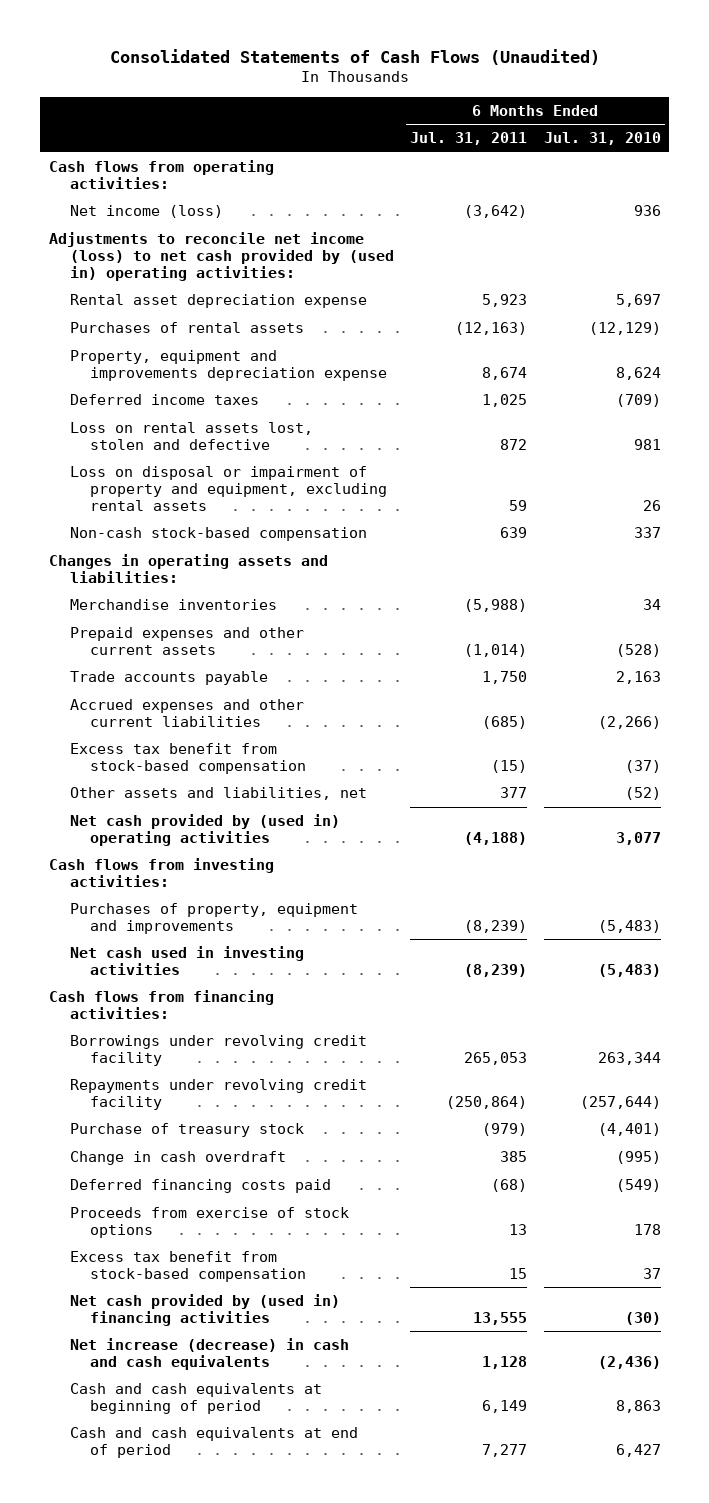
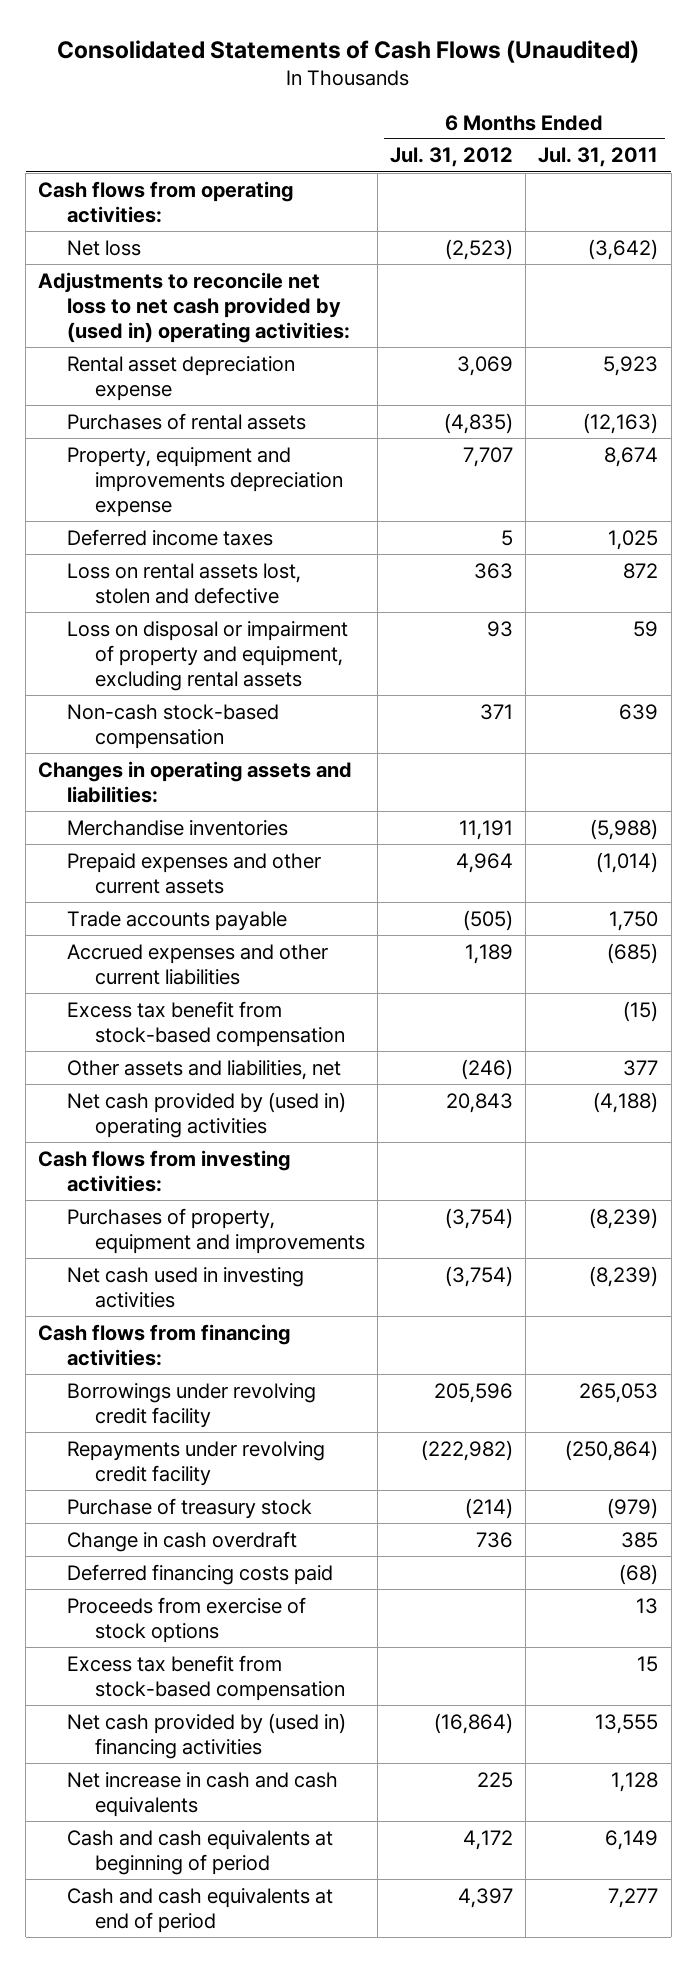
- | 6 Months Ended Jul. 31, 2011 | 6 Months Ended Jul. 31, 2010
+ | 6 Months Ended Jul. 31, 2012 | 6 Months Ended Jul. 31, 2011
- Net income (loss) | (3,642) | 936
- Adjustments to reconcile net income (loss) to net cash provided by (used in) operating activities:
+ Net loss | (2,523) | (3,642)
+ Adjustments to reconcile net loss to net cash provided by (used in) operating activities:
- Net increase (decrease) in cash and cash equivalents | 1,128 | (2,436)
+ Net increase in cash and cash equivalents | 225 | 1,128

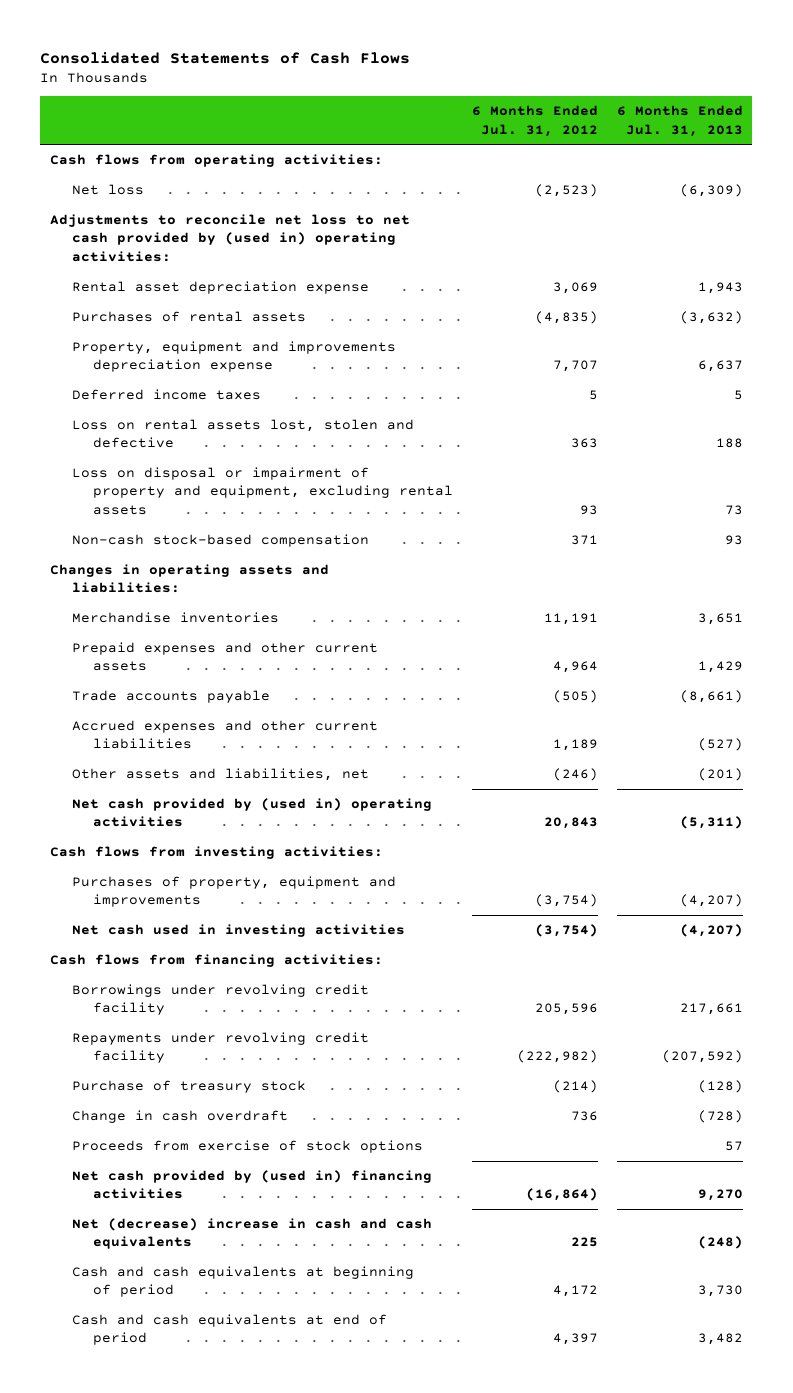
- Consolidated Statements of Cash Flows (Unaudited)
+ Consolidated Statements of Cash Flows
- | 6 Months Ended Jul. 31, 2012 | 6 Months Ended Jul. 31, 2011
+ | 6 Months Ended Jul. 31, 2012 | 6 Months Ended Jul. 31, 2013
- Excess tax benefit from stock-based compensation | | (15)
- Deferred financing costs paid | | (68)
- Excess tax benefit from stock-based compensation | | 15
- Net increase in cash and cash equivalents | 225 | 1,128
+ Net (decrease) increase in cash and cash equivalents | 225 | (248)

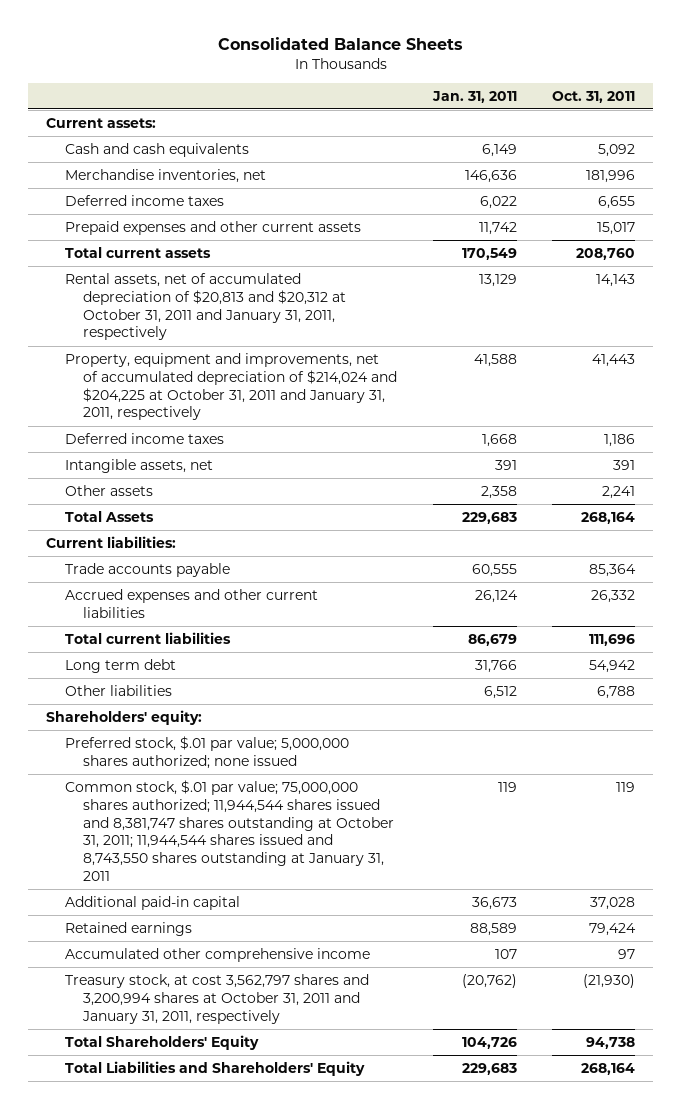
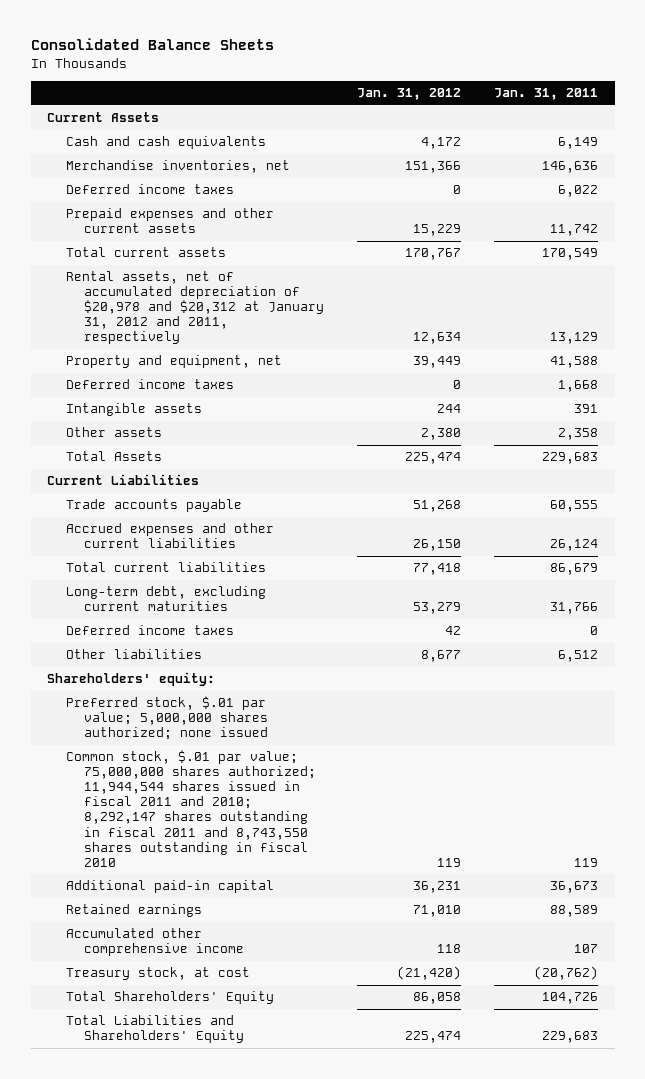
- | Jan. 31, 2011 | Oct. 31, 2011
+ | Jan. 31, 2012 | Jan. 31, 2011
- Current assets:
+ Current Assets
- Rental assets, net of accumulated depreciation of $20,813 and $20,312 at October 31, 2011 and January 31, 2011, respectively | 13,129 | 14,143
- Property, equipment and improvements, net of accumulated depreciation of $214,024 and $204,225 at October 31, 2011 and January 31, 2011, respectively | 41,588 | 41,443
+ Rental assets, net of accumulated depreciation of $20,978 and $20,312 at January 31, 2012 and 2011, respectively | 12,634 | 13,129
+ Property and equipment, net | 39,449 | 41,588
- Intangible assets, net | 391 | 391
+ Intangible assets | 244 | 391
- Current liabilities:
+ Current Liabilities
- Long term debt | 31,766 | 54,942
+ Long-term debt, excluding current maturities | 53,279 | 31,766
+ Deferred income taxes | 42 | 0
- Common stock, $.01 par value; 75,000,000 shares authorized; 11,944,544 shares issued and 8,381,747 shares outstanding at October 31, 2011; 11,944,544 shares issued and 8,743,550 shares outstanding at January 31, 2011 | 119 | 119
+ Common stock, $.01 par value; 75,000,000 shares authorized; 11,944,544 shares issued in fiscal 2011 and 2010; 8,292,147 shares outstanding in fiscal 2011 and 8,743,550 shares outstanding in fiscal 2010 | 119 | 119
- Treasury stock, at cost 3,562,797 shares and 3,200,994 shares at October 31, 2011 and January 31, 2011, respectively | (20,762) | (21,930)
+ Treasury stock, at cost | (21,420) | (20,762)

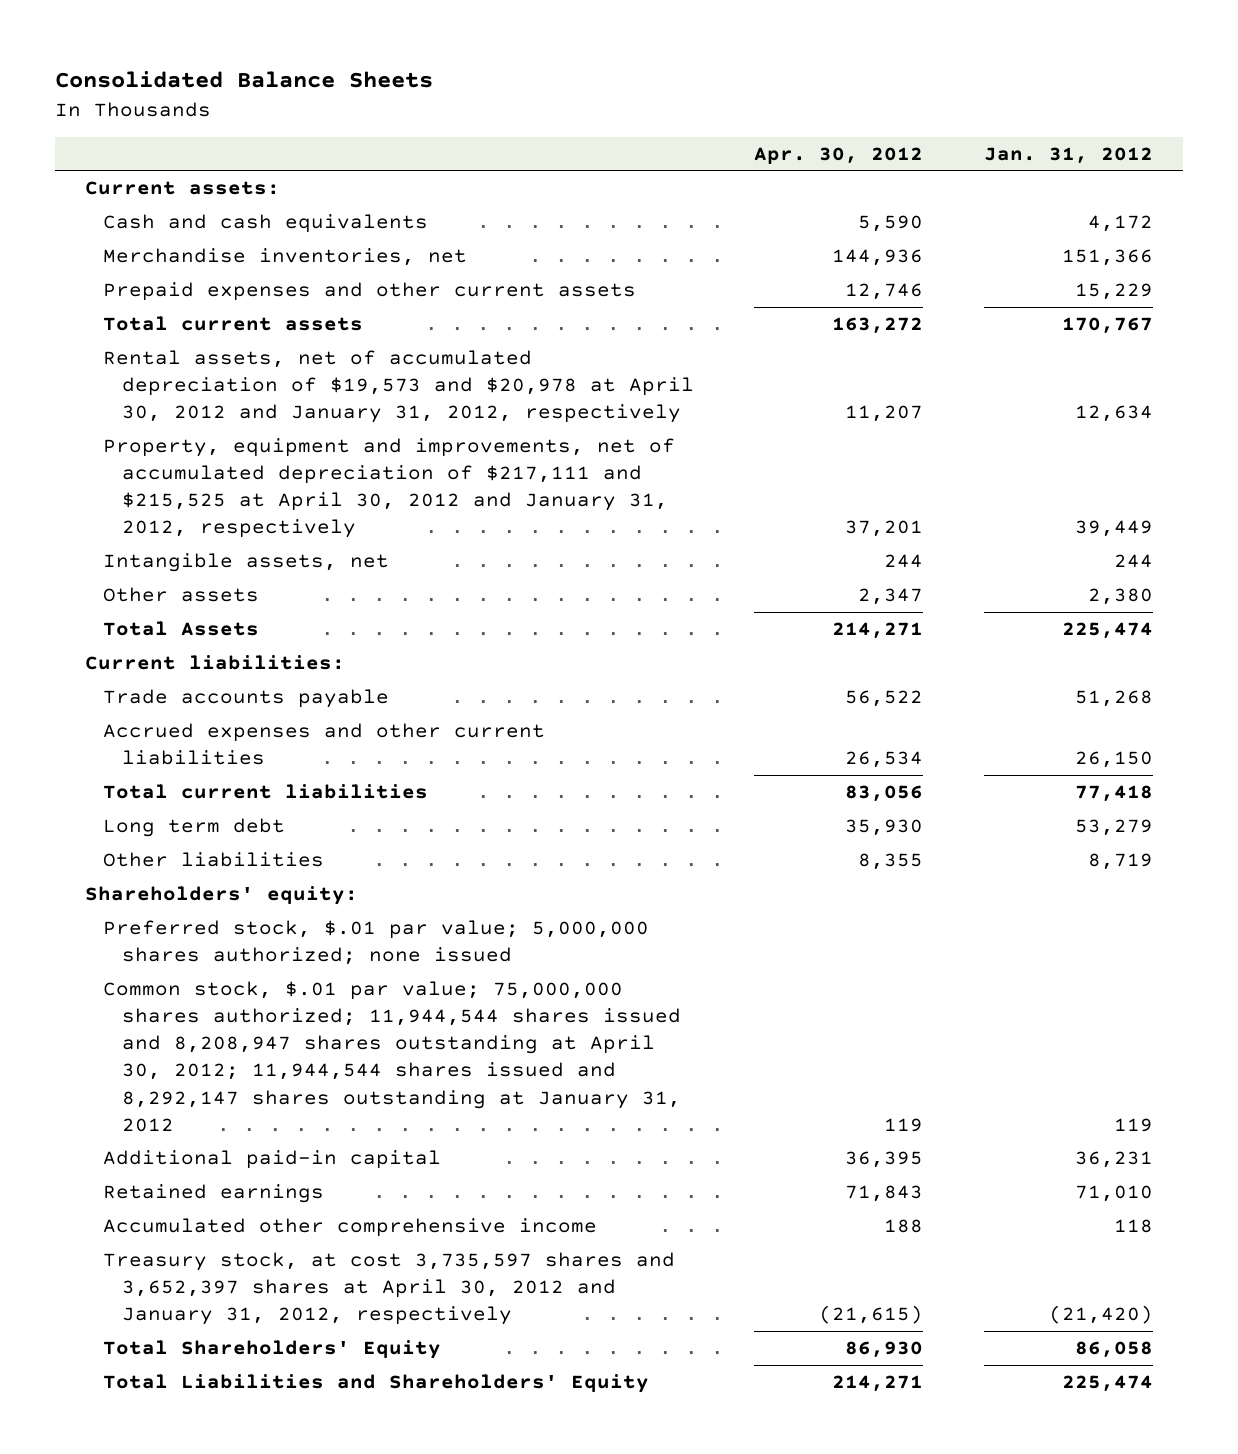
- | Jan. 31, 2012 | Jan. 31, 2011
+ | Apr. 30, 2012 | Jan. 31, 2012
- Current Assets
+ Current assets:
- Deferred income taxes | 0 | 6,022
- Rental assets, net of accumulated depreciation of $20,978 and $20,312 at January 31, 2012 and 2011, respectively | 12,634 | 13,129
- Property and equipment, net | 39,449 | 41,588
- Deferred income taxes | 0 | 1,668
- Intangible assets | 244 | 391
+ Rental assets, net of accumulated depreciation of $19,573 and $20,978 at April 30, 2012 and January 31, 2012, respectively | 11,207 | 12,634
+ Property, equipment and improvements, net of accumulated depreciation of $217,111 and $215,525 at April 30, 2012 and January 31, 2012, respectively | 37,201 | 39,449
+ Intangible assets, net | 244 | 244
- Current Liabilities
+ Current liabilities:
- Long-term debt, excluding current maturities | 53,279 | 31,766
- Deferred income taxes | 42 | 0
- Other liabilities | 8,677 | 6,512
+ Long term debt | 35,930 | 53,279
+ Other liabilities | 8,355 | 8,719
- Common stock, $.01 par value; 75,000,000 shares authorized; 11,944,544 shares issued in fiscal 2011 and 2010; 8,292,147 shares outstanding in fiscal 2011 and 8,743,550 shares outstanding in fiscal 2010 | 119 | 119
+ Common stock, $.01 par value; 75,000,000 shares authorized; 11,944,544 shares issued and 8,208,947 shares outstanding at April 30, 2012; 11,944,544 shares issued and 8,292,147 shares outstanding at January 31, 2012 | 119 | 119
- Treasury stock, at cost | (21,420) | (20,762)
+ Treasury stock, at cost 3,735,597 shares and 3,652,397 shares at April 30, 2012 and January 31, 2012, respectively | (21,615) | (21,420)

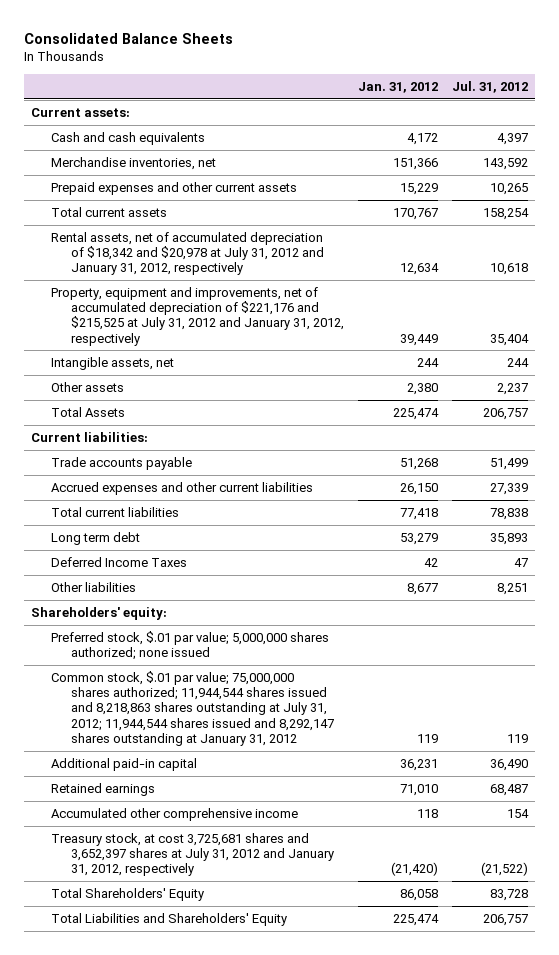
- | Apr. 30, 2012 | Jan. 31, 2012
+ | Jan. 31, 2012 | Jul. 31, 2012
- Rental assets, net of accumulated depreciation of $19,573 and $20,978 at April 30, 2012 and January 31, 2012, respectively | 11,207 | 12,634
- Property, equipment and improvements, net of accumulated depreciation of $217,111 and $215,525 at April 30, 2012 and January 31, 2012, respectively | 37,201 | 39,449
+ Rental assets, net of accumulated depreciation of $18,342 and $20,978 at July 31, 2012 and January 31, 2012, respectively | 12,634 | 10,618
+ Property, equipment and improvements, net of accumulated depreciation of $221,176 and $215,525 at July 31, 2012 and January 31, 2012, respectively | 39,449 | 35,404
- Other liabilities | 8,355 | 8,719
+ Deferred Income Taxes | 42 | 47
+ Other liabilities | 8,677 | 8,251
- Common stock, $.01 par value; 75,000,000 shares authorized; 11,944,544 shares issued and 8,208,947 shares outstanding at April 30, 2012; 11,944,544 shares issued and 8,292,147 shares outstanding at January 31, 2012 | 119 | 119
+ Common stock, $.01 par value; 75,000,000 shares authorized; 11,944,544 shares issued and 8,218,863 shares outstanding at July 31, 2012; 11,944,544 shares issued and 8,292,147 shares outstanding at January 31, 2012 | 119 | 119
- Treasury stock, at cost 3,735,597 shares and 3,652,397 shares at April 30, 2012 and January 31, 2012, respectively | (21,615) | (21,420)
+ Treasury stock, at cost 3,725,681 shares and 3,652,397 shares at July 31, 2012 and January 31, 2012, respectively | (21,420) | (21,522)

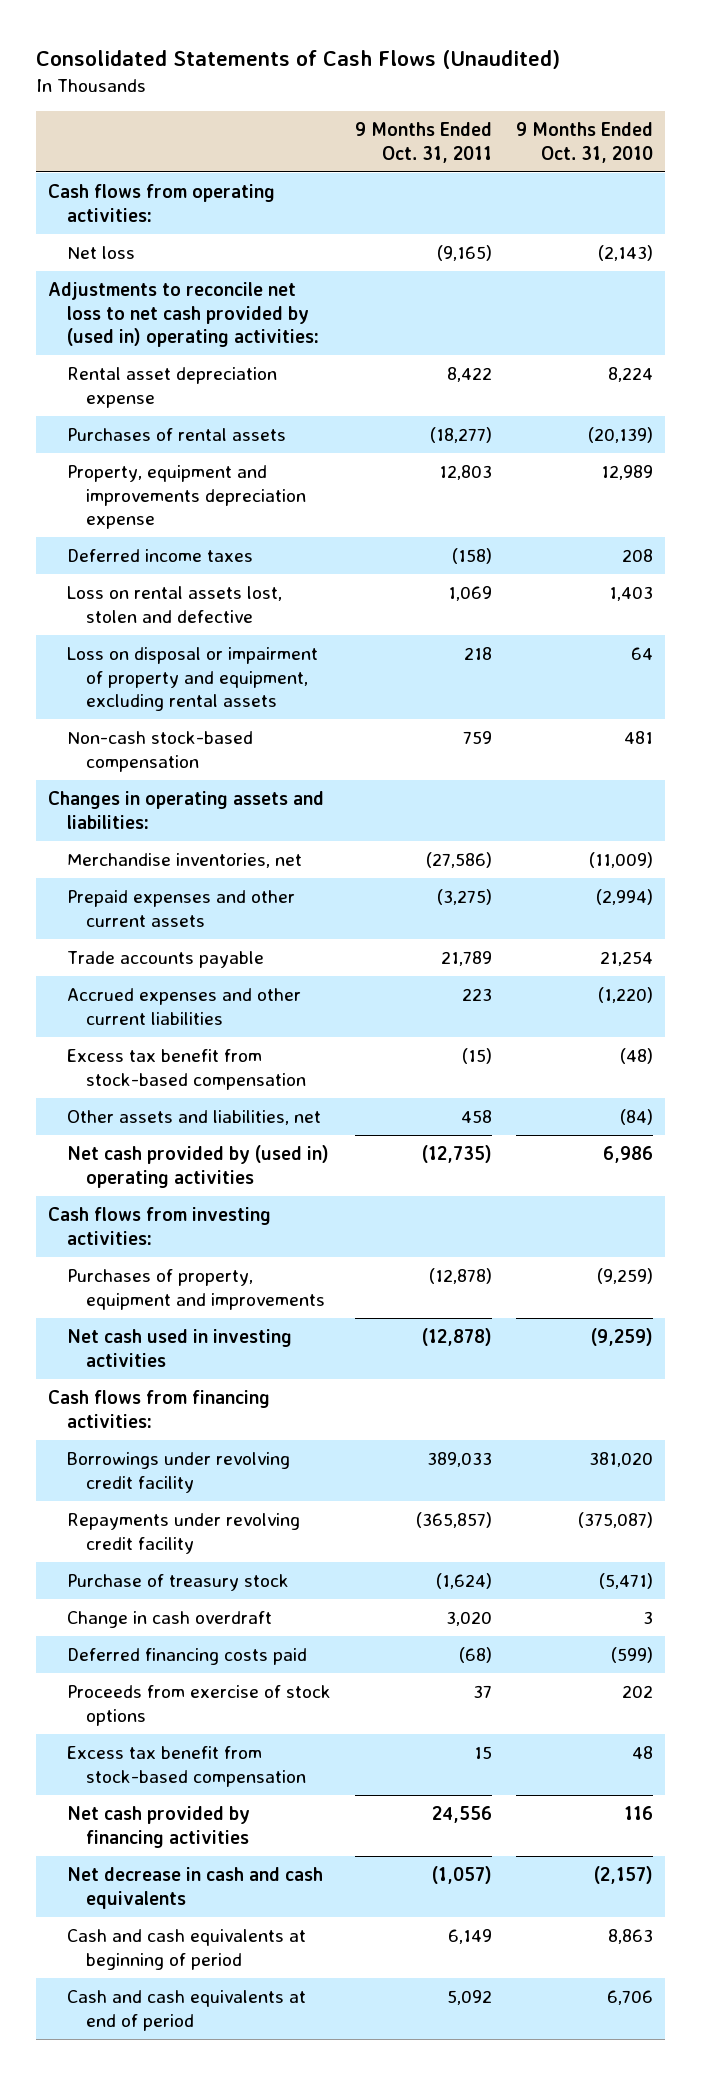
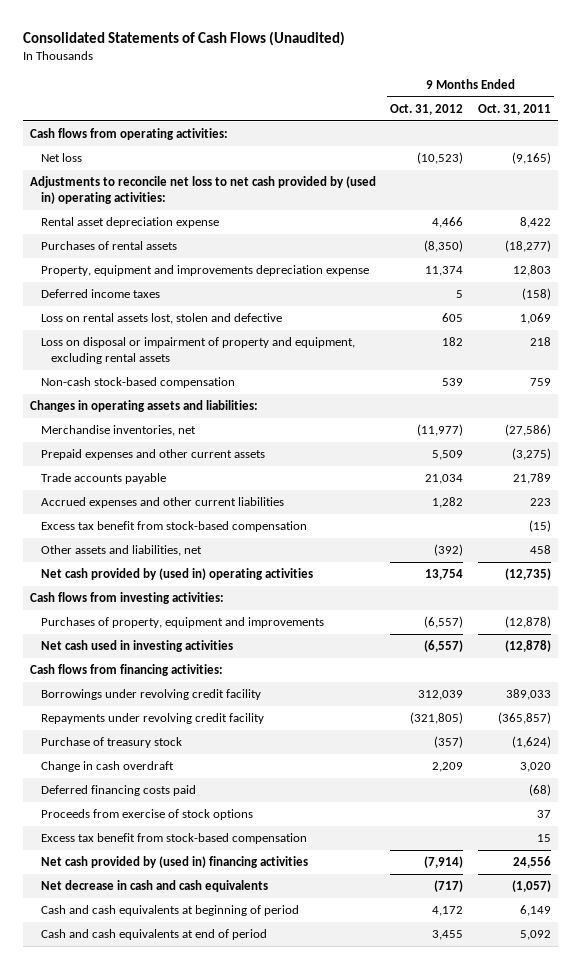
- | 9 Months Ended Oct. 31, 2011 | 9 Months Ended Oct. 31, 2010
+ | 9 Months Ended Oct. 31, 2012 | 9 Months Ended Oct. 31, 2011
- Net cash provided by financing activities | 24,556 | 116
+ Net cash provided by (used in) financing activities | (7,914) | 24,556

